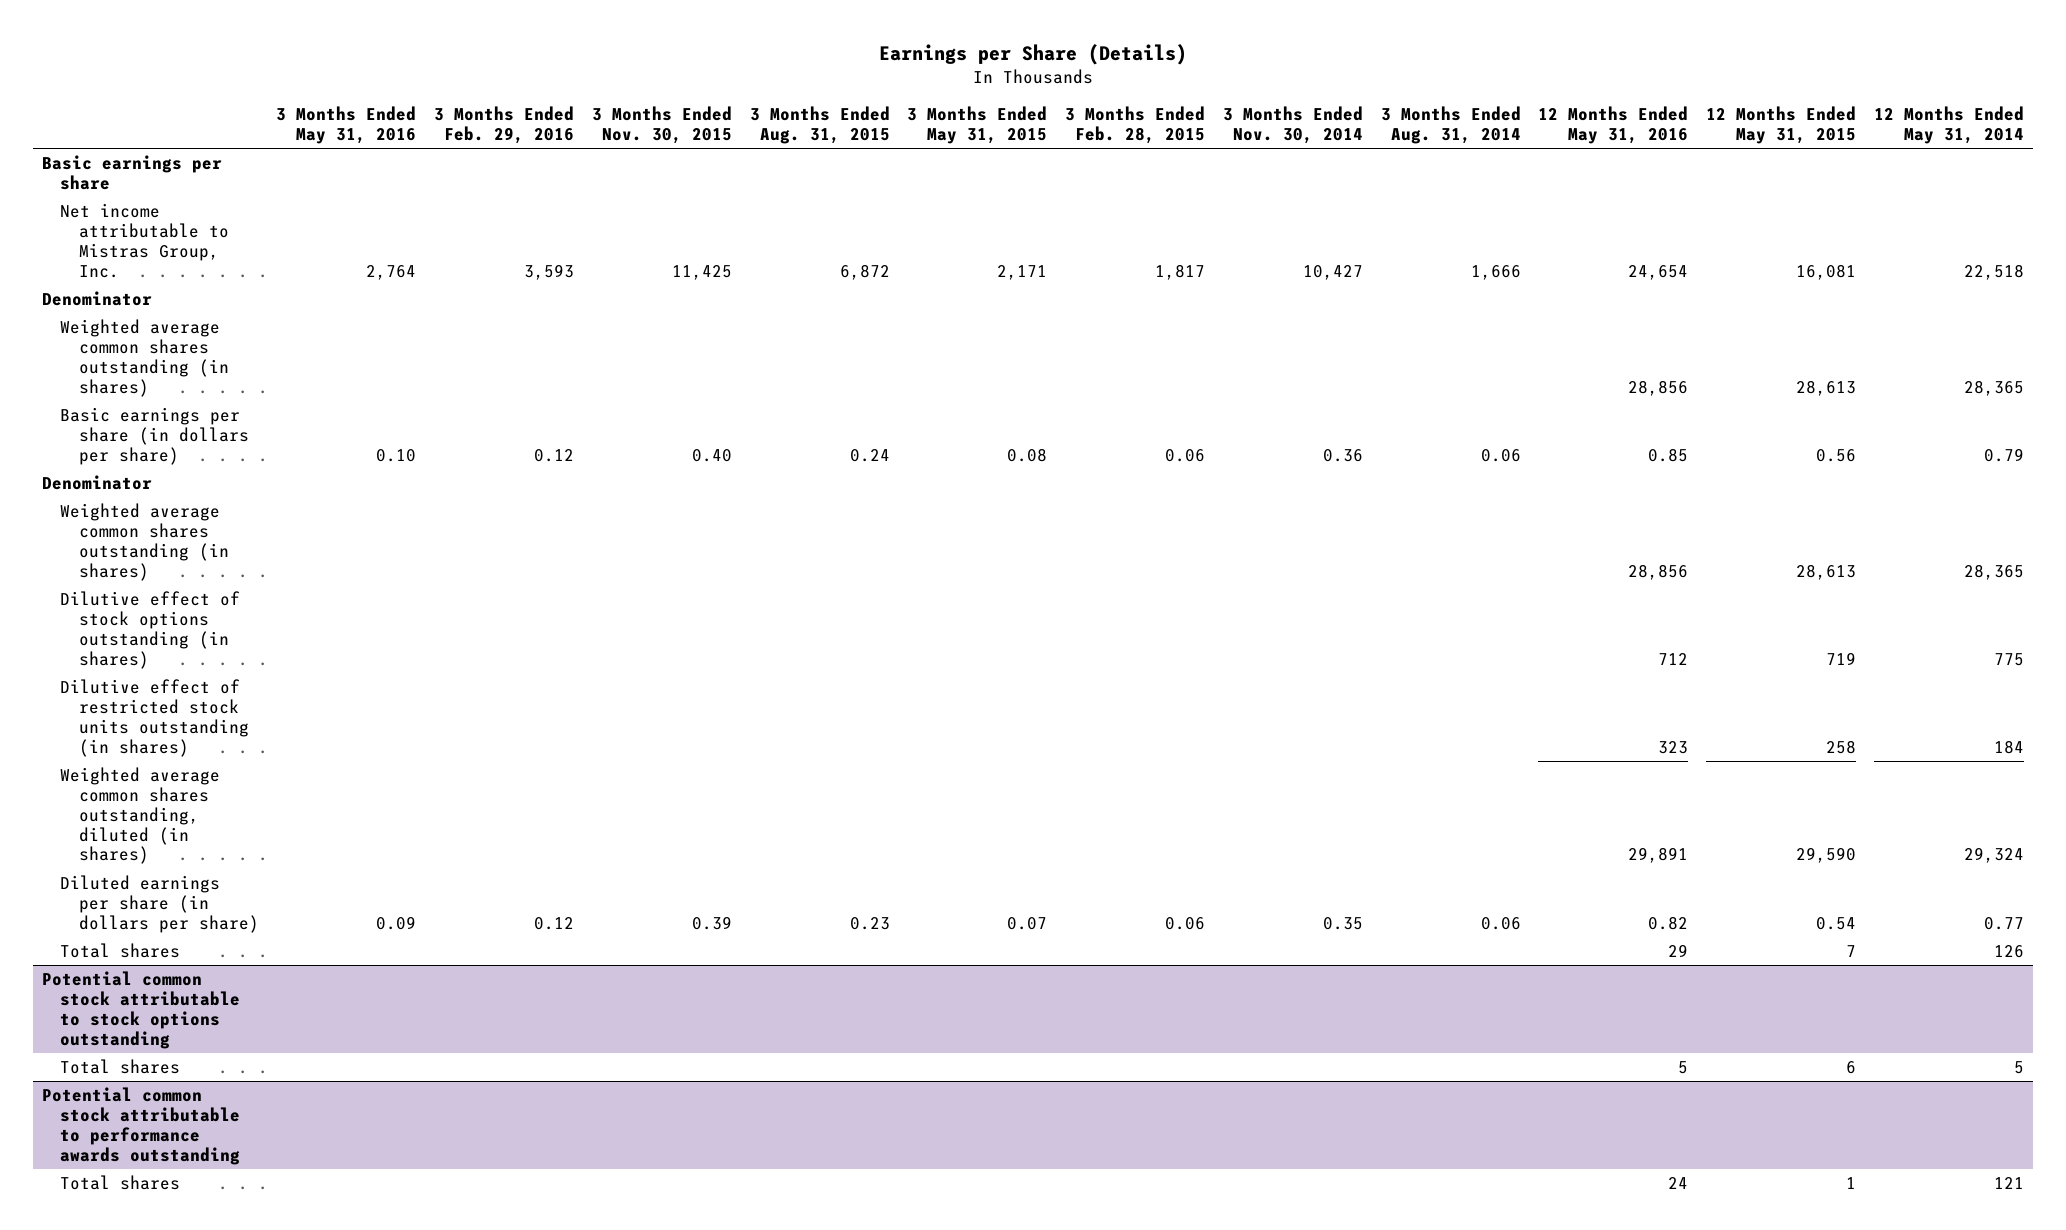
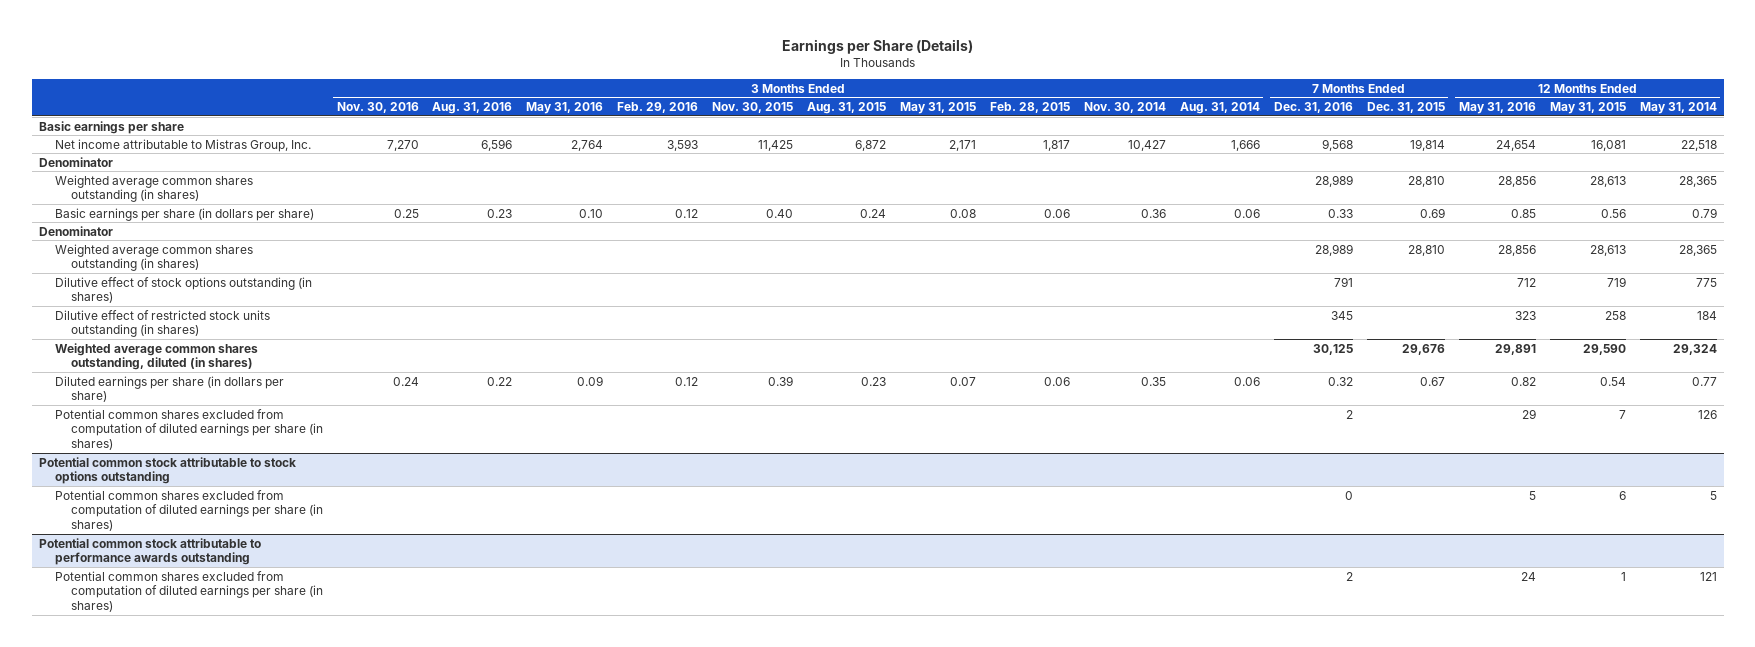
- | 3 Months Ended May 31, 2016 | 3 Months Ended Feb. 29, 2016 | 3 Months Ended Nov. 30, 2015 | 3 Months Ended Aug. 31, 2015 | 3 Months Ended May 31, 2015 | 3 Months Ended Feb. 28, 2015 | 3 Months Ended Nov. 30, 2014 | 3 Months Ended Aug. 31, 2014 | 12 Months Ended May 31, 2016 | 12 Months Ended May 31, 2015 | 12 Months Ended May 31, 2014
+ | 3 Months Ended Nov. 30, 2016 | 3 Months Ended Aug. 31, 2016 | 3 Months Ended May 31, 2016 | 3 Months Ended Feb. 29, 2016 | 3 Months Ended Nov. 30, 2015 | 3 Months Ended Aug. 31, 2015 | 3 Months Ended May 31, 2015 | 3 Months Ended Feb. 28, 2015 | 3 Months Ended Nov. 30, 2014 | 3 Months Ended Aug. 31, 2014 | 7 Months Ended Dec. 31, 2016 | 7 Months Ended Dec. 31, 2015 | 12 Months Ended May 31, 2016 | 12 Months Ended May 31, 2015 | 12 Months Ended May 31, 2014
- Total shares | | | | | | | | | 29 | 7 | 126
+ Potential common shares excluded from computation of diluted earnings per share (in shares) | | | | | | | | | | | 2 | | 29 | 7 | 126
@ Potential common stock attributable to stock options outstanding
- Total shares | | | | | | | | | 5 | 6 | 5
+ Potential common shares excluded from computation of diluted earnings per share (in shares) | | | | | | | | | | | 0 | | 5 | 6 | 5
@ Potential common stock attributable to performance awards outstanding
- Total shares | | | | | | | | | 24 | 1 | 121
+ Potential common shares excluded from computation of diluted earnings per share (in shares) | | | | | | | | | | | 2 | | 24 | 1 | 121

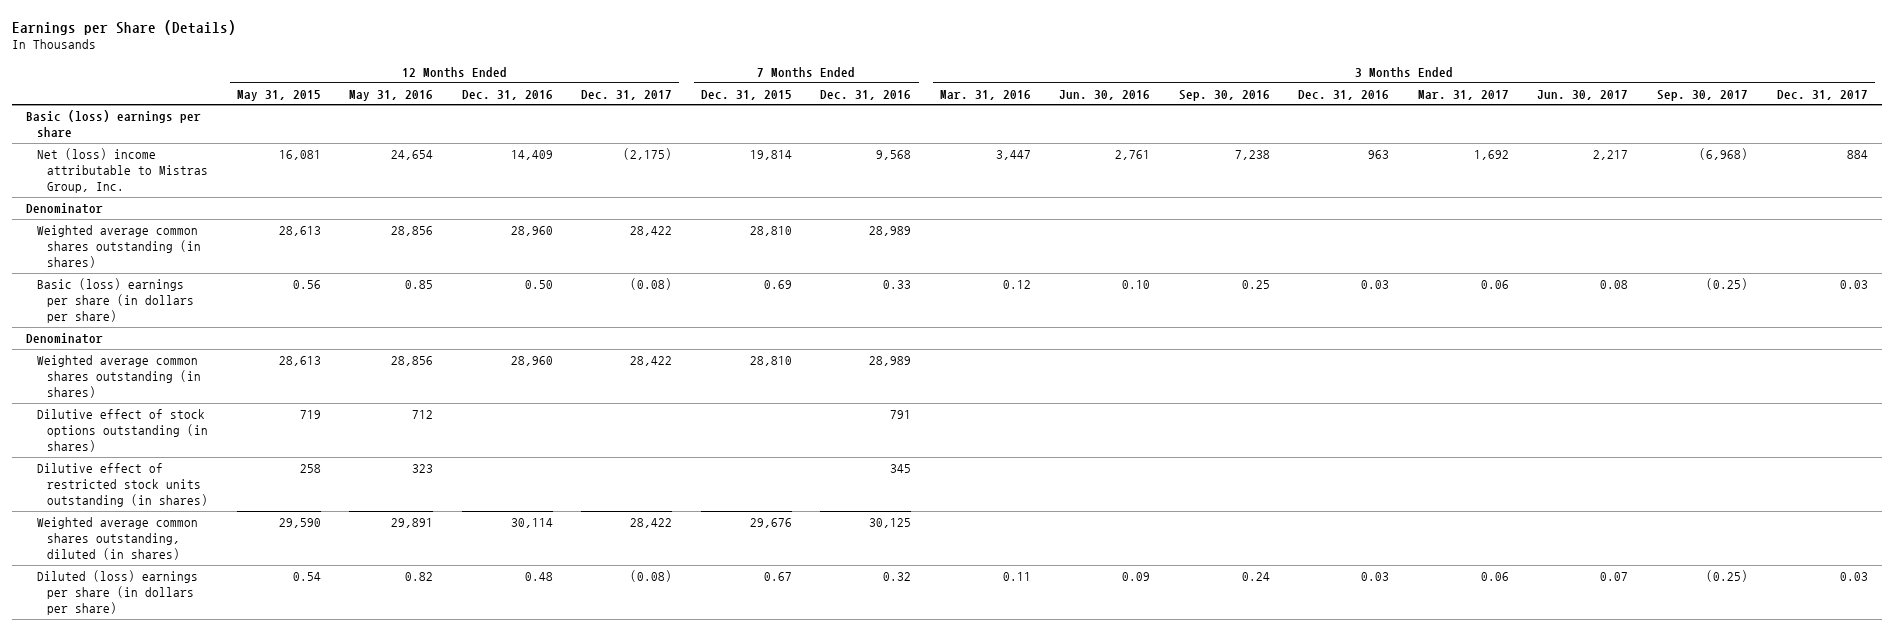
- | 3 Months Ended Nov. 30, 2016 | 3 Months Ended Aug. 31, 2016 | 3 Months Ended May 31, 2016 | 3 Months Ended Feb. 29, 2016 | 3 Months Ended Nov. 30, 2015 | 3 Months Ended Aug. 31, 2015 | 3 Months Ended May 31, 2015 | 3 Months Ended Feb. 28, 2015 | 3 Months Ended Nov. 30, 2014 | 3 Months Ended Aug. 31, 2014 | 7 Months Ended Dec. 31, 2016 | 7 Months Ended Dec. 31, 2015 | 12 Months Ended May 31, 2016 | 12 Months Ended May 31, 2015 | 12 Months Ended May 31, 2014
+ | 12 Months Ended May 31, 2015 | 12 Months Ended May 31, 2016 | 12 Months Ended Dec. 31, 2016 | 12 Months Ended Dec. 31, 2017 | 7 Months Ended Dec. 31, 2015 | 7 Months Ended Dec. 31, 2016 | 3 Months Ended Mar. 31, 2016 | 3 Months Ended Jun. 30, 2016 | 3 Months Ended Sep. 30, 2016 | 3 Months Ended Dec. 31, 2016 | 3 Months Ended Mar. 31, 2017 | 3 Months Ended Jun. 30, 2017 | 3 Months Ended Sep. 30, 2017 | 3 Months Ended Dec. 31, 2017
- Basic earnings per share
- Net income attributable to Mistras Group, Inc. | 7,270 | 6,596 | 2,764 | 3,593 | 11,425 | 6,872 | 2,171 | 1,817 | 10,427 | 1,666 | 9,568 | 19,814 | 24,654 | 16,081 | 22,518
+ Basic (loss) earnings per share
+ Net (loss) income attributable to Mistras Group, Inc. | 16,081 | 24,654 | 14,409 | (2,175) | 19,814 | 9,568 | 3,447 | 2,761 | 7,238 | 963 | 1,692 | 2,217 | (6,968) | 884
- Basic earnings per share (in dollars per share) | 0.25 | 0.23 | 0.10 | 0.12 | 0.40 | 0.24 | 0.08 | 0.06 | 0.36 | 0.06 | 0.33 | 0.69 | 0.85 | 0.56 | 0.79
+ Basic (loss) earnings per share (in dollars per share) | 0.56 | 0.85 | 0.50 | (0.08) | 0.69 | 0.33 | 0.12 | 0.10 | 0.25 | 0.03 | 0.06 | 0.08 | (0.25) | 0.03
- Diluted earnings per share (in dollars per share) | 0.24 | 0.22 | 0.09 | 0.12 | 0.39 | 0.23 | 0.07 | 0.06 | 0.35 | 0.06 | 0.32 | 0.67 | 0.82 | 0.54 | 0.77
- Potential common shares excluded from computation of diluted earnings per share (in shares) | | | | | | | | | | | 2 | | 29 | 7 | 126
- Potential common stock attributable to stock options outstanding
- Potential common shares excluded from computation of diluted earnings per share (in shares) | | | | | | | | | | | 0 | | 5 | 6 | 5
- Potential common stock attributable to performance awards outstanding
- Potential common shares excluded from computation of diluted earnings per share (in shares) | | | | | | | | | | | 2 | | 24 | 1 | 121
+ Diluted (loss) earnings per share (in dollars per share) | 0.54 | 0.82 | 0.48 | (0.08) | 0.67 | 0.32 | 0.11 | 0.09 | 0.24 | 0.03 | 0.06 | 0.07 | (0.25) | 0.03

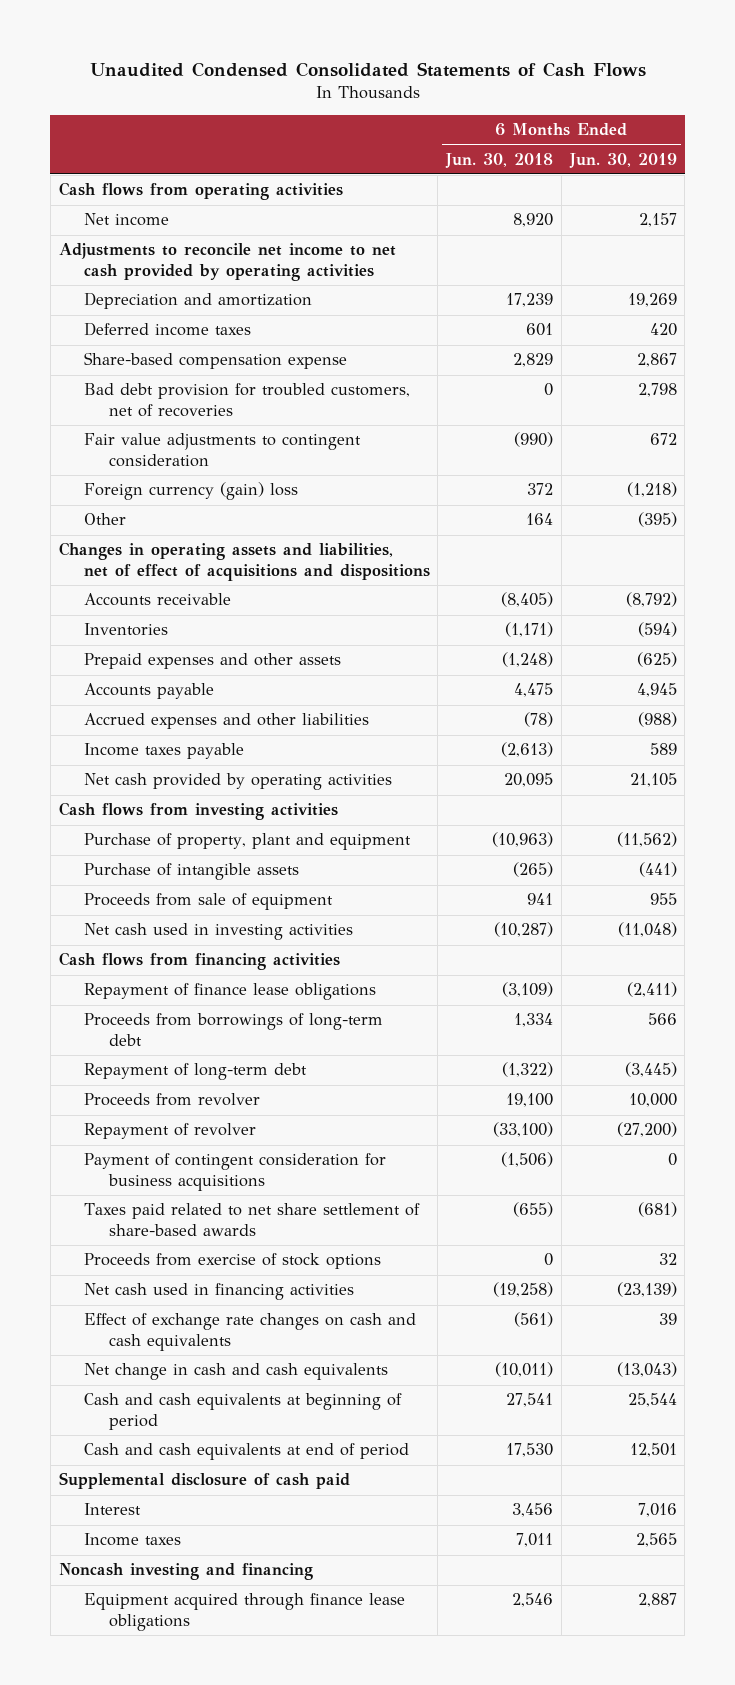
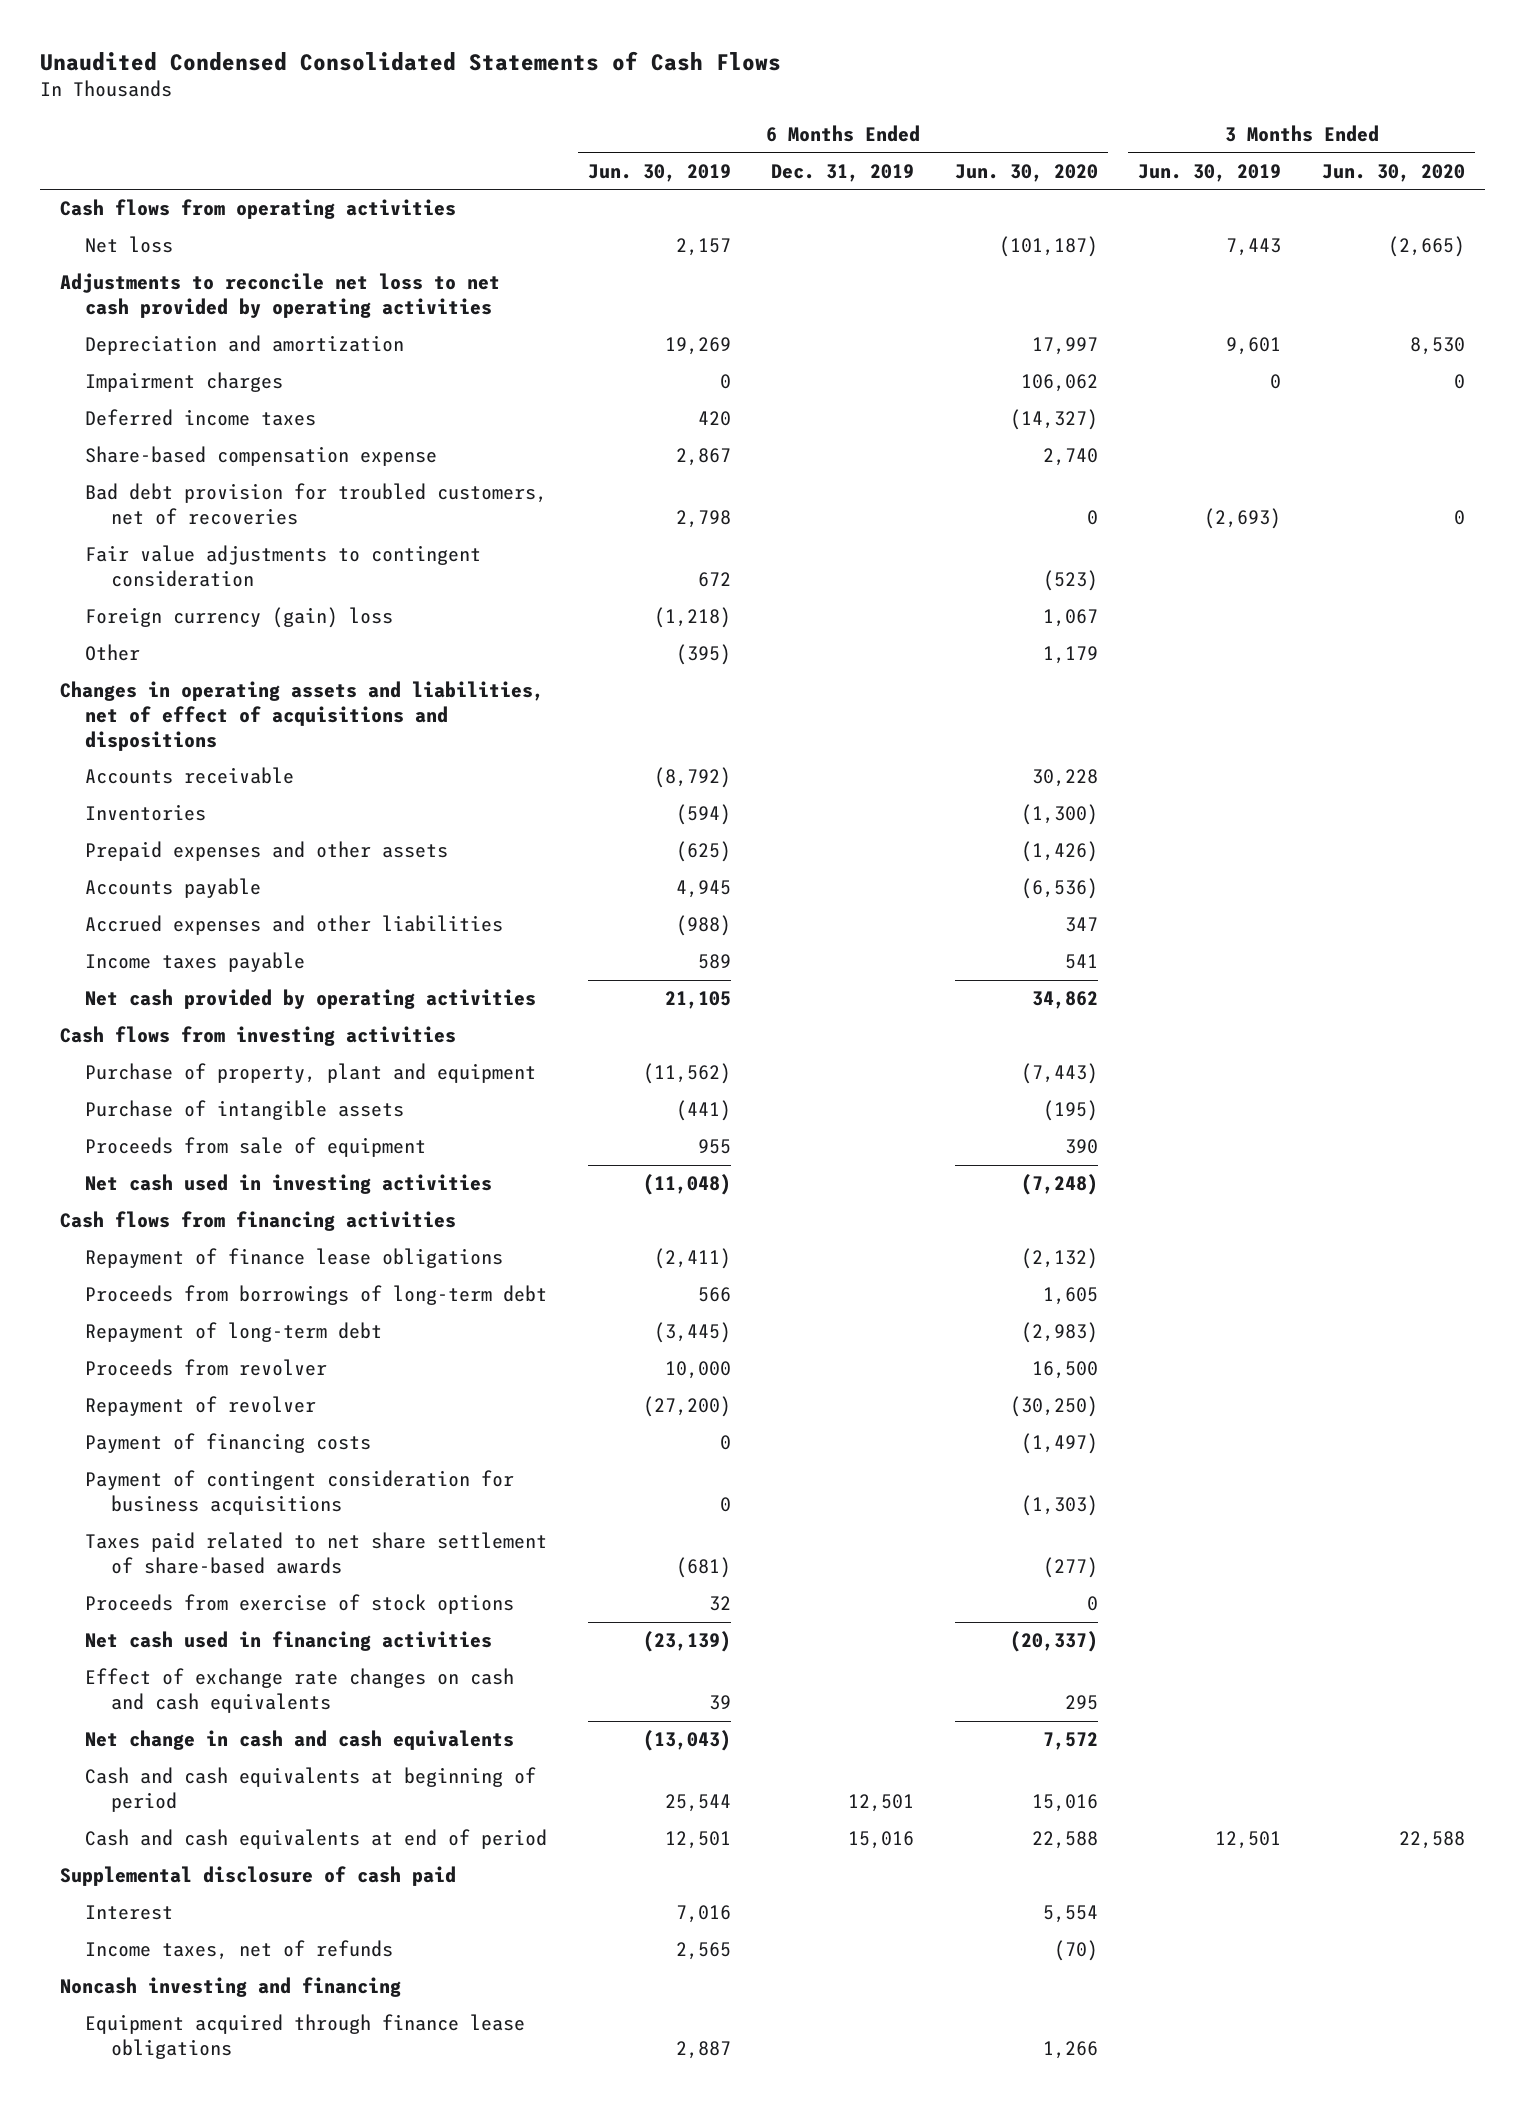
- | 6 Months Ended Jun. 30, 2018 | 6 Months Ended Jun. 30, 2019
+ | 6 Months Ended Jun. 30, 2019 | 6 Months Ended Dec. 31, 2019 | 6 Months Ended Jun. 30, 2020 | 3 Months Ended Jun. 30, 2019 | 3 Months Ended Jun. 30, 2020
- Net income | 8,920 | 2,157
- Adjustments to reconcile net income to net cash provided by operating activities
+ Net loss | 2,157 | | (101,187) | 7,443 | (2,665)
+ Adjustments to reconcile net loss to net cash provided by operating activities
+ Impairment charges | 0 | | 106,062 | 0 | 0
+ Payment of financing costs | 0 | | (1,497) | |
- Income taxes | 7,011 | 2,565
+ Income taxes, net of refunds | 2,565 | | (70) | |

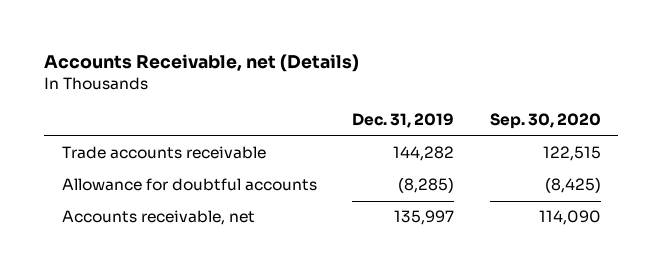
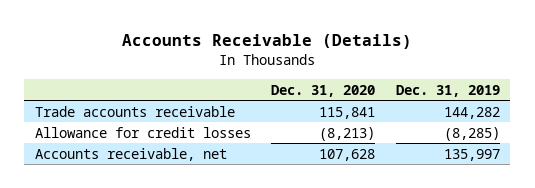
- Accounts Receivable, net (Details)
+ Accounts Receivable (Details)
- | Dec. 31, 2019 | Sep. 30, 2020
+ | Dec. 31, 2020 | Dec. 31, 2019
- Allowance for doubtful accounts | (8,285) | (8,425)
+ Allowance for credit losses | (8,213) | (8,285)

